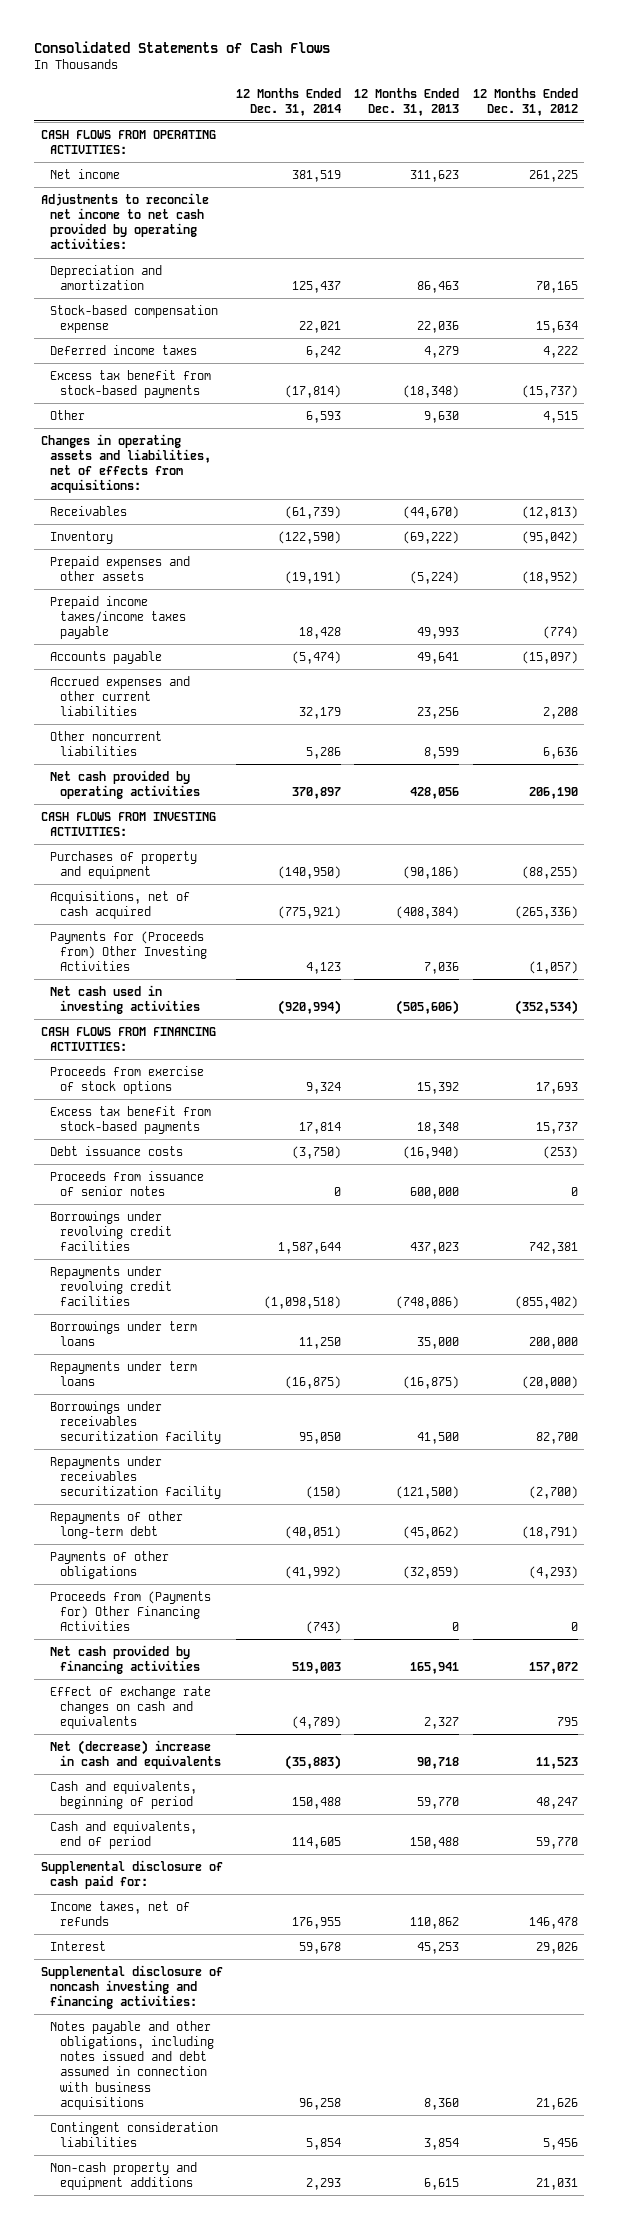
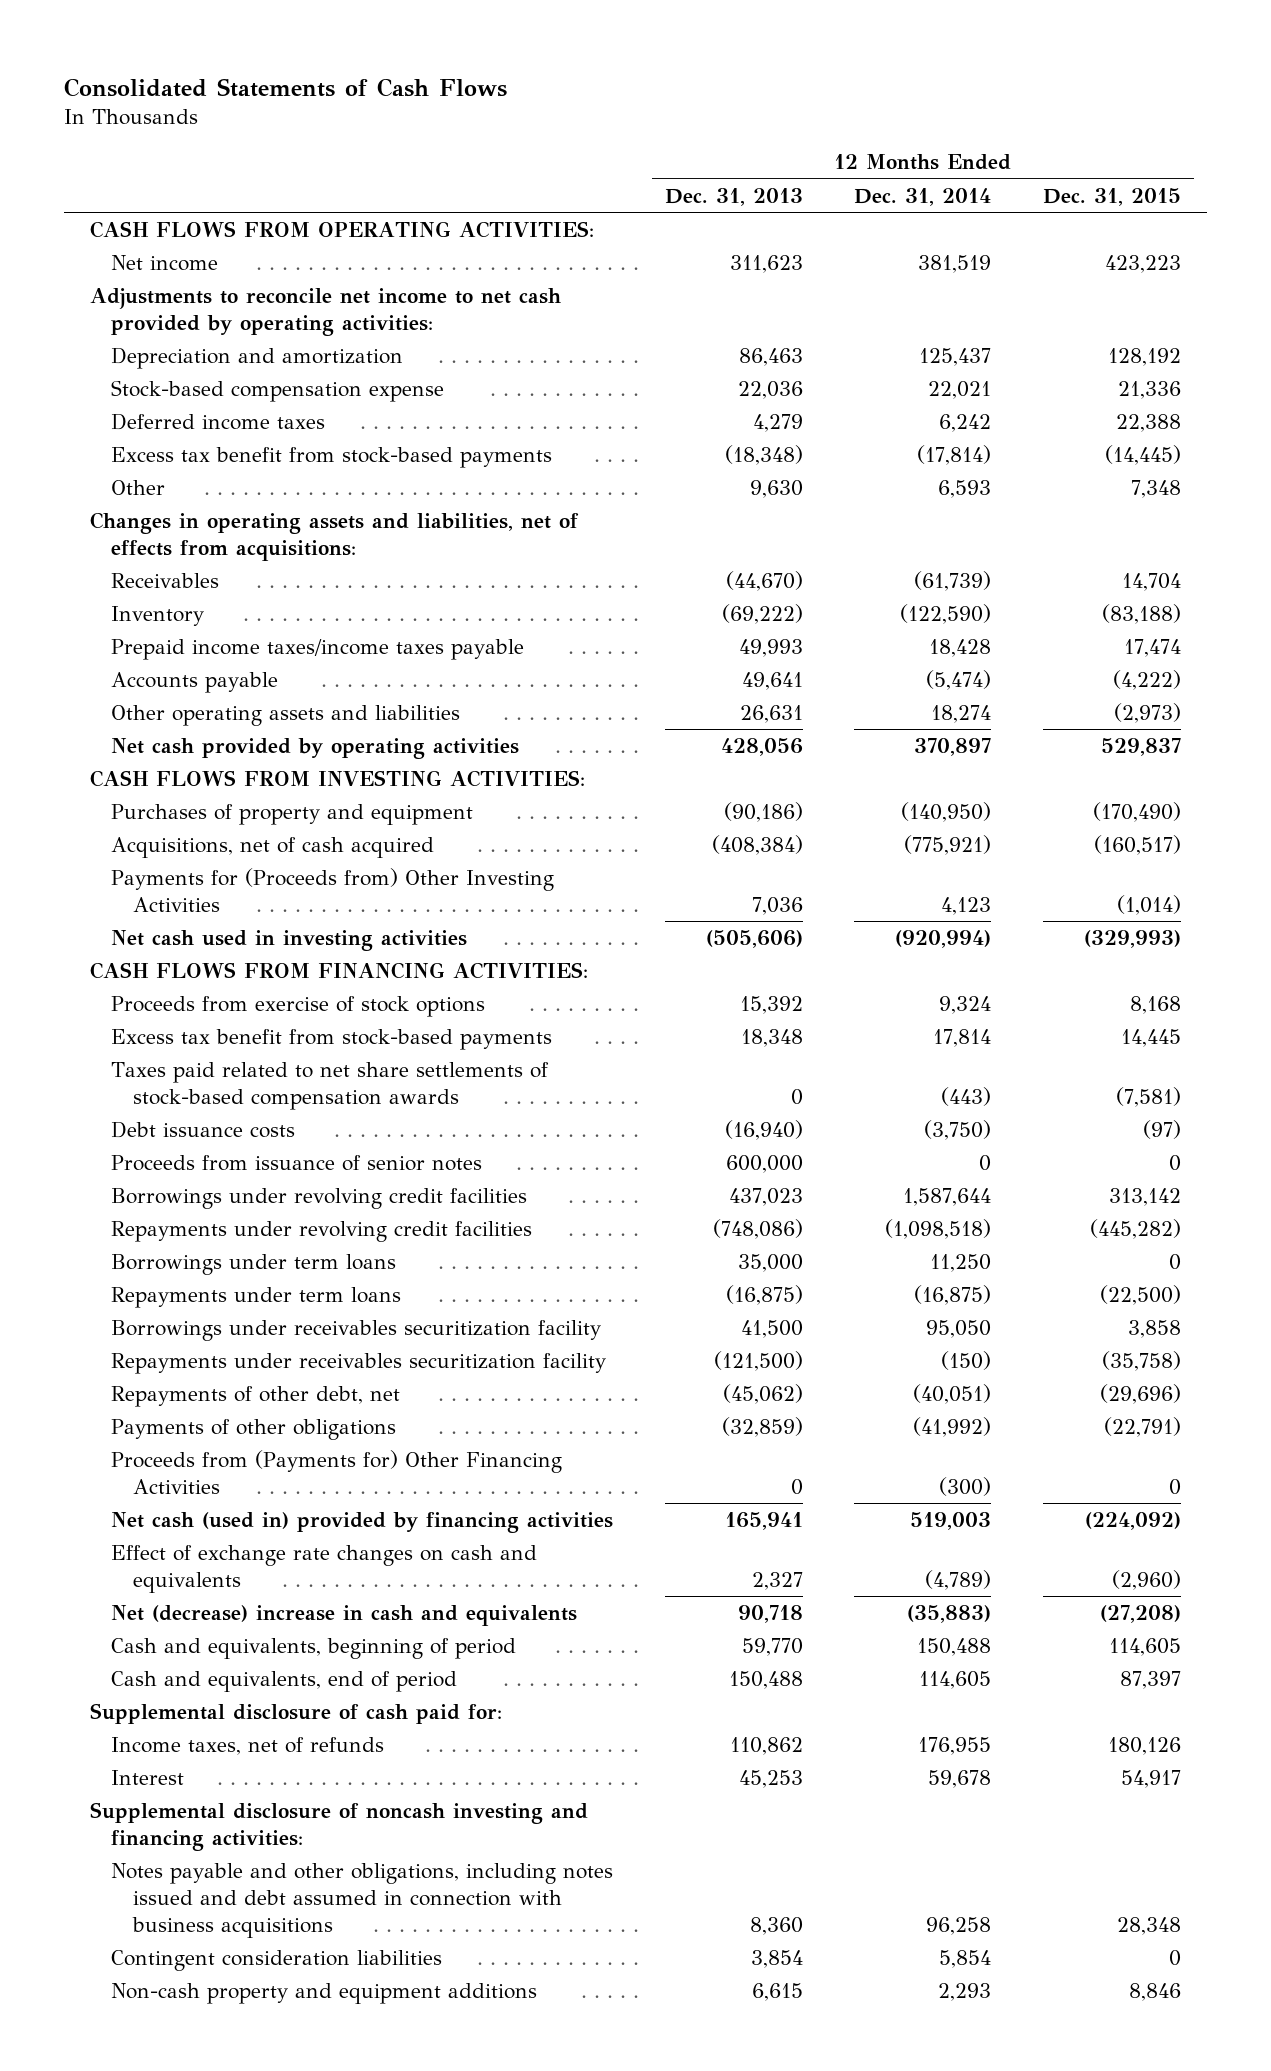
- | 12 Months Ended Dec. 31, 2014 | 12 Months Ended Dec. 31, 2013 | 12 Months Ended Dec. 31, 2012
+ | 12 Months Ended Dec. 31, 2013 | 12 Months Ended Dec. 31, 2014 | 12 Months Ended Dec. 31, 2015
- Prepaid expenses and other assets | (19,191) | (5,224) | (18,952)
- Accrued expenses and other current liabilities | 32,179 | 23,256 | 2,208
- Other noncurrent liabilities | 5,286 | 8,599 | 6,636
+ Other operating assets and liabilities | 26,631 | 18,274 | (2,973)
+ Taxes paid related to net share settlements of stock-based compensation awards | 0 | (443) | (7,581)
- Repayments of other long-term debt | (40,051) | (45,062) | (18,791)
+ Repayments of other debt, net | (45,062) | (40,051) | (29,696)
- Proceeds from (Payments for) Other Financing Activities | (743) | 0 | 0
- Net cash provided by financing activities | 519,003 | 165,941 | 157,072
+ Proceeds from (Payments for) Other Financing Activities | 0 | (300) | 0
+ Net cash (used in) provided by financing activities | 165,941 | 519,003 | (224,092)

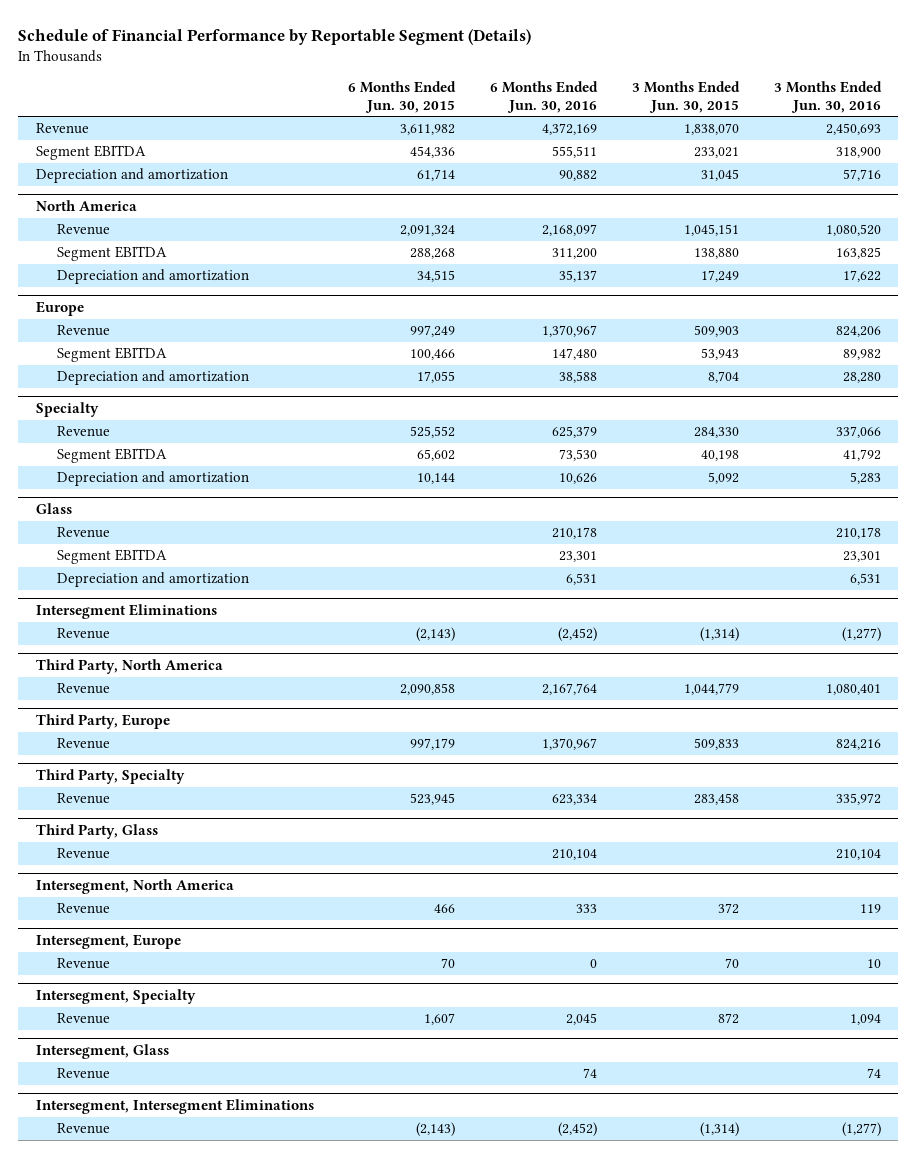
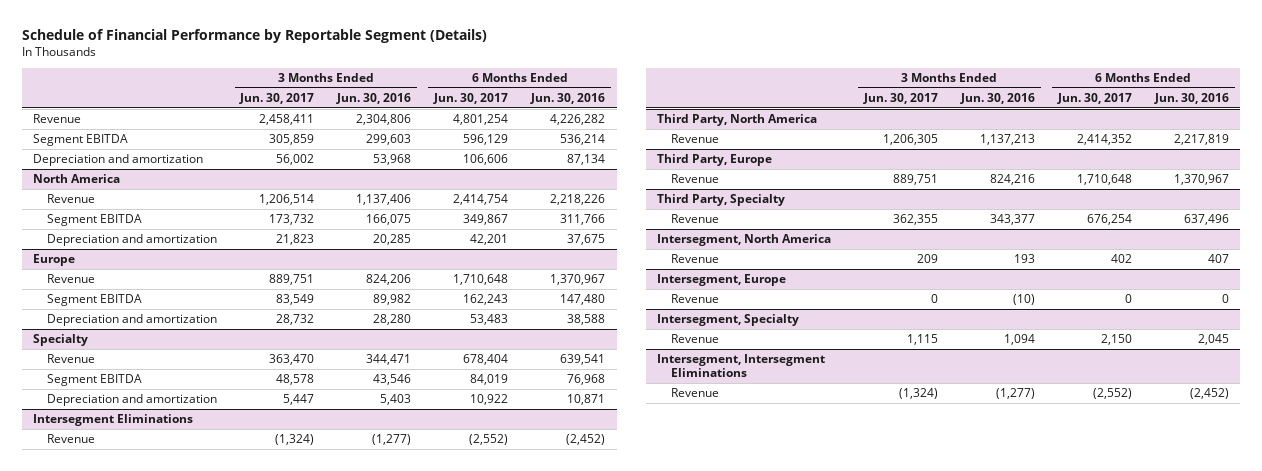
- | 6 Months Ended Jun. 30, 2015 | 6 Months Ended Jun. 30, 2016 | 3 Months Ended Jun. 30, 2015 | 3 Months Ended Jun. 30, 2016
+ | 3 Months Ended Jun. 30, 2017 | 3 Months Ended Jun. 30, 2016 | 6 Months Ended Jun. 30, 2017 | 6 Months Ended Jun. 30, 2016
- Revenue | 3,611,982 | 4,372,169 | 1,838,070 | 2,450,693
- Segment EBITDA | 454,336 | 555,511 | 233,021 | 318,900
- Depreciation and amortization | 61,714 | 90,882 | 31,045 | 57,716
+ Revenue | 2,458,411 | 2,304,806 | 4,801,254 | 4,226,282
+ Segment EBITDA | 305,859 | 299,603 | 596,129 | 536,214
+ Depreciation and amortization | 56,002 | 53,968 | 106,606 | 87,134
@ North America
- Revenue | 2,091,324 | 2,168,097 | 1,045,151 | 1,080,520
- Segment EBITDA | 288,268 | 311,200 | 138,880 | 163,825
- Depreciation and amortization | 34,515 | 35,137 | 17,249 | 17,622
+ Revenue | 1,206,514 | 1,137,406 | 2,414,754 | 2,218,226
+ Segment EBITDA | 173,732 | 166,075 | 349,867 | 311,766
+ Depreciation and amortization | 21,823 | 20,285 | 42,201 | 37,675
@ Specialty
- Revenue | 525,552 | 625,379 | 284,330 | 337,066
- Segment EBITDA | 65,602 | 73,530 | 40,198 | 41,792
- Depreciation and amortization | 10,144 | 10,626 | 5,092 | 5,283
- Glass
- Revenue | | 210,178 | | 210,178
- Segment EBITDA | | 23,301 | | 23,301
- Depreciation and amortization | | 6,531 | | 6,531
@ Specialty
+ Revenue | 363,470 | 344,471 | 678,404 | 639,541
+ Segment EBITDA | 48,578 | 43,546 | 84,019 | 76,968
+ Depreciation and amortization | 5,447 | 5,403 | 10,922 | 10,871
@ Third Party, North America
- Revenue | 2,090,858 | 2,167,764 | 1,044,779 | 1,080,401
+ Revenue | 1,206,305 | 1,137,213 | 2,414,352 | 2,217,819
@ Third Party, Specialty
- Revenue | 523,945 | 623,334 | 283,458 | 335,972
- Third Party, Glass
- Revenue | | 210,104 | | 210,104
@ Third Party, Specialty
+ Revenue | 362,355 | 343,377 | 676,254 | 637,496
@ Intersegment, North America
- Revenue | 466 | 333 | 372 | 119
+ Revenue | 209 | 193 | 402 | 407
@ Intersegment, Europe
- Revenue | 70 | 0 | 70 | 10
+ Revenue | 0 | (10) | 0 | 0
- Intersegment, Glass
- Revenue | | 74 | | 74

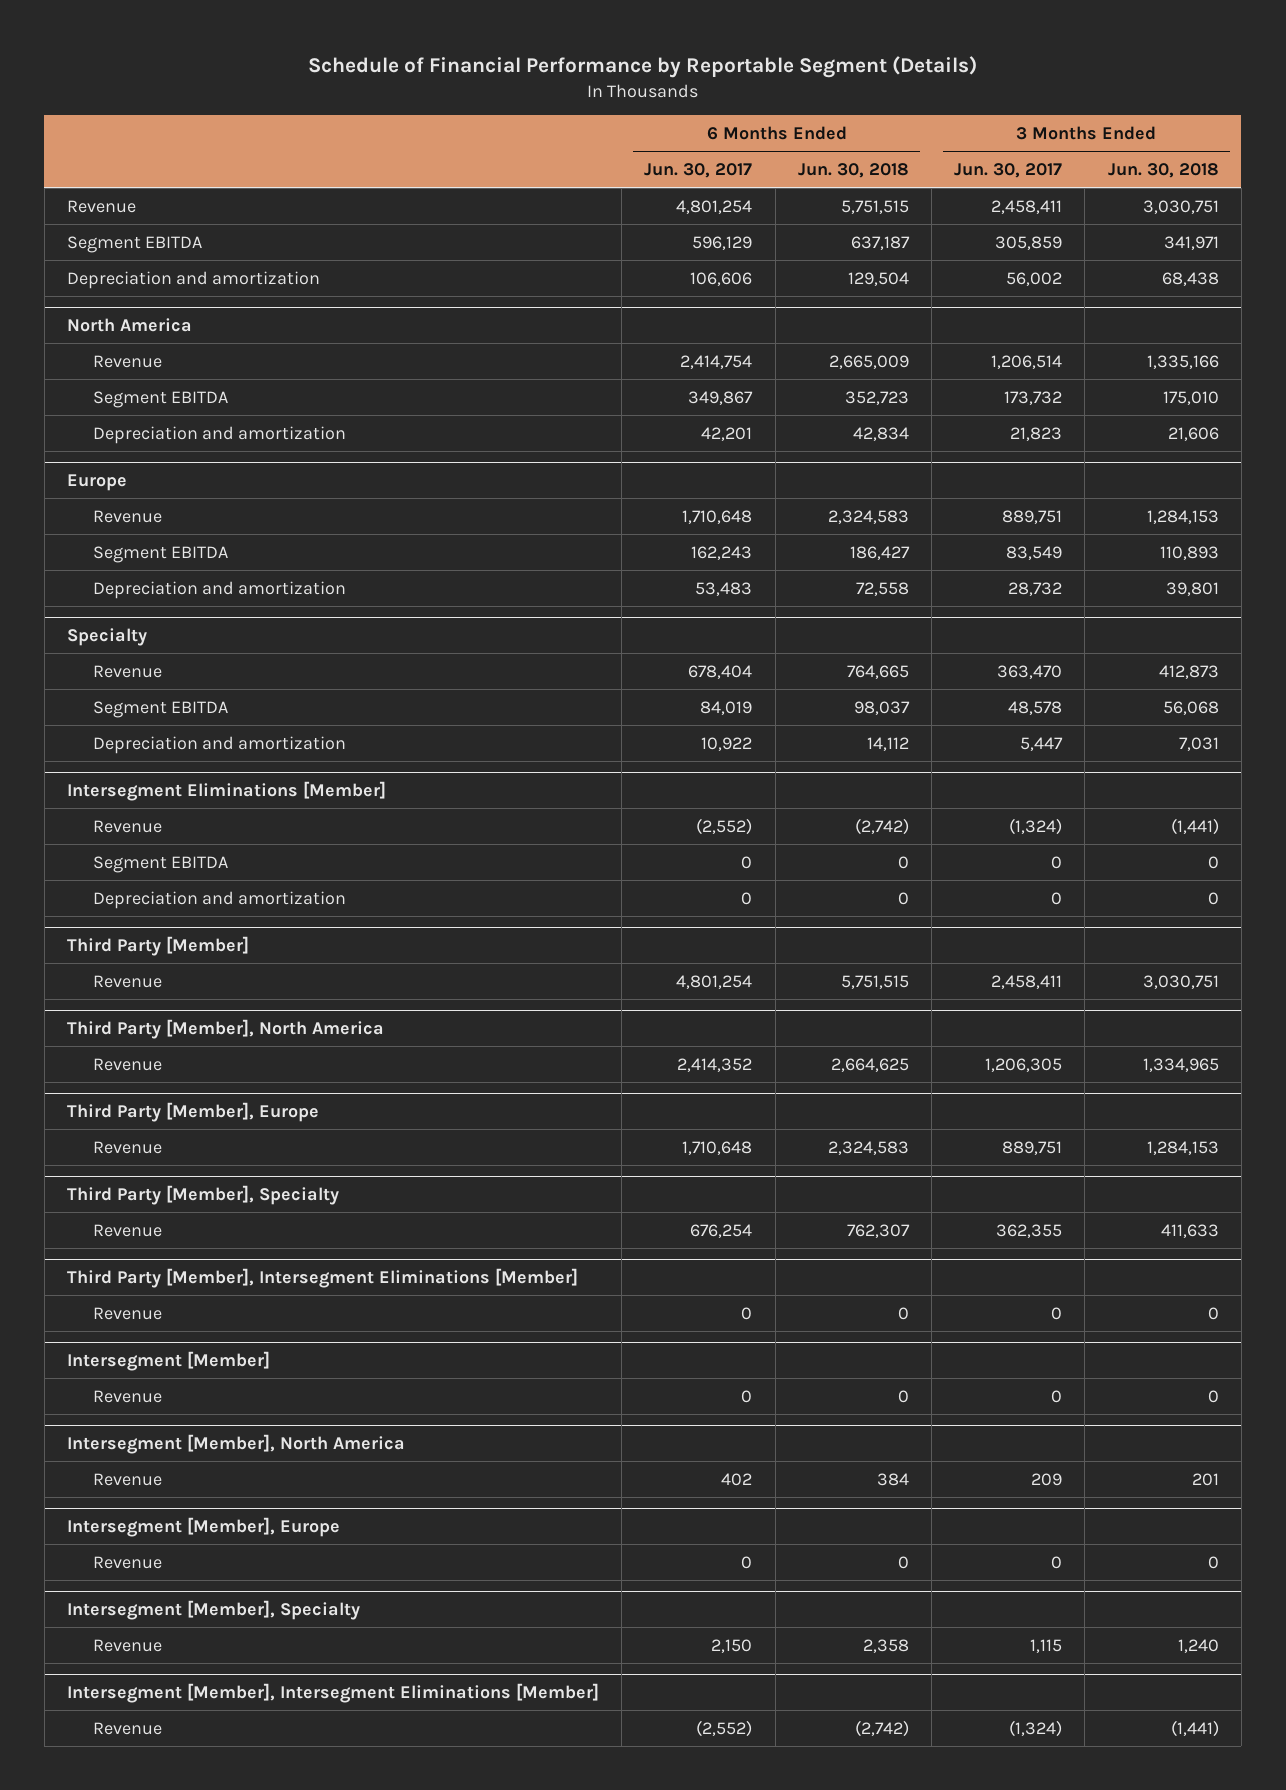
- | 3 Months Ended Jun. 30, 2017 | 3 Months Ended Jun. 30, 2016 | 6 Months Ended Jun. 30, 2017 | 6 Months Ended Jun. 30, 2016
+ | 6 Months Ended Jun. 30, 2017 | 6 Months Ended Jun. 30, 2018 | 3 Months Ended Jun. 30, 2017 | 3 Months Ended Jun. 30, 2018
- Intersegment Eliminations
+ Intersegment Eliminations [Member]
- Third Party, North America
+ Segment EBITDA | 0 | 0 | 0 | 0
+ Depreciation and amortization | 0 | 0 | 0 | 0
+ Third Party [Member]
+ Revenue | 4,801,254 | 5,751,515 | 2,458,411 | 3,030,751
+ Third Party [Member], North America
- Third Party, Europe
+ Third Party [Member], Europe
- Third Party, Specialty
+ Third Party [Member], Specialty
- Intersegment, North America
+ Third Party [Member], Intersegment Eliminations [Member]
+ Revenue | 0 | 0 | 0 | 0
+ Intersegment [Member]
+ Revenue | 0 | 0 | 0 | 0
+ Intersegment [Member], North America
- Intersegment, Europe
+ Intersegment [Member], Europe
- Intersegment, Specialty
+ Intersegment [Member], Specialty
- Intersegment, Intersegment Eliminations
+ Intersegment [Member], Intersegment Eliminations [Member]

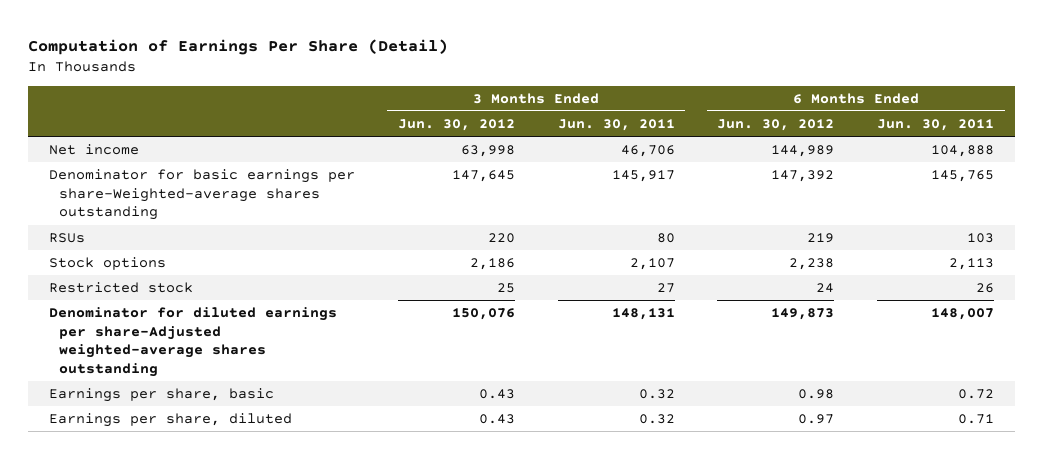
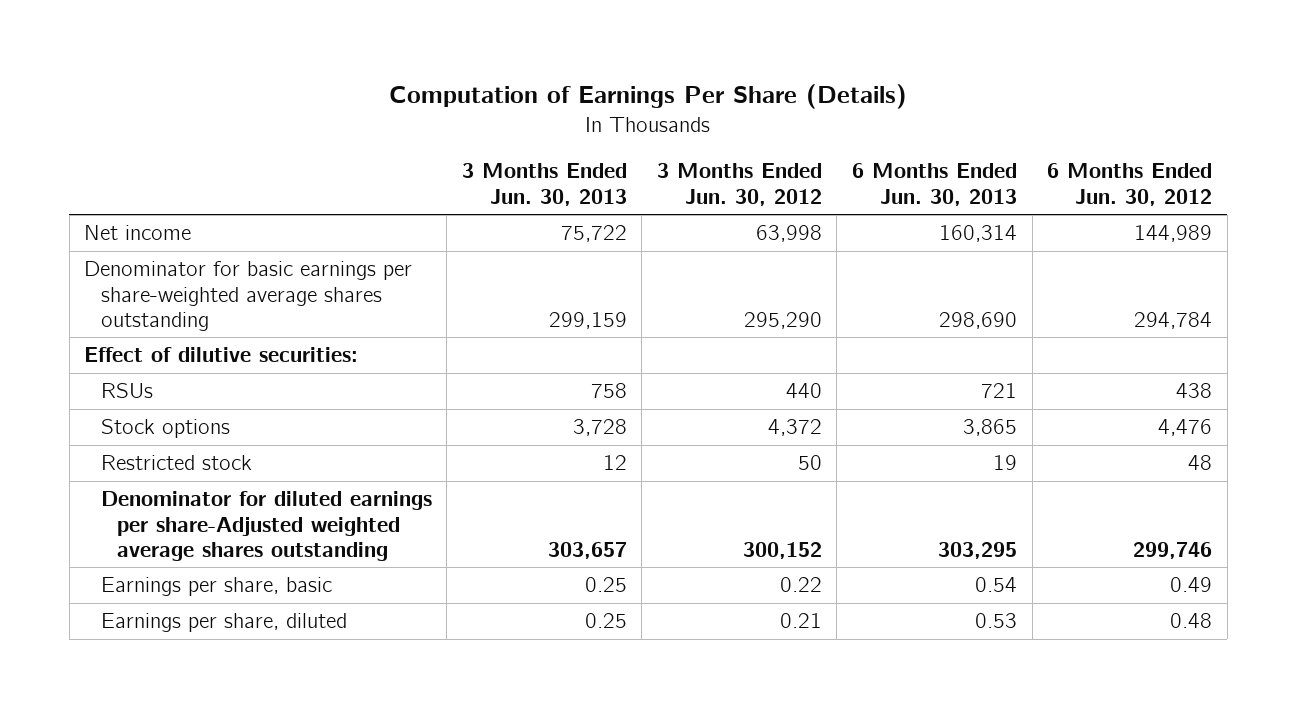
- Computation of Earnings Per Share (Detail)
+ Computation of Earnings Per Share (Details)
- | 3 Months Ended Jun. 30, 2012 | 3 Months Ended Jun. 30, 2011 | 6 Months Ended Jun. 30, 2012 | 6 Months Ended Jun. 30, 2011
+ | 3 Months Ended Jun. 30, 2013 | 3 Months Ended Jun. 30, 2012 | 6 Months Ended Jun. 30, 2013 | 6 Months Ended Jun. 30, 2012
- Denominator for basic earnings per share-Weighted-average shares outstanding | 147,645 | 145,917 | 147,392 | 145,765
- RSUs | 220 | 80 | 219 | 103
- Stock options | 2,186 | 2,107 | 2,238 | 2,113
- Restricted stock | 25 | 27 | 24 | 26
- Denominator for diluted earnings per share-Adjusted weighted-average shares outstanding | 150,076 | 148,131 | 149,873 | 148,007
- Earnings per share, basic | 0.43 | 0.32 | 0.98 | 0.72
- Earnings per share, diluted | 0.43 | 0.32 | 0.97 | 0.71
+ Denominator for basic earnings per share-weighted average shares outstanding | 299,159 | 295,290 | 298,690 | 294,784
+ Effect of dilutive securities:
+ RSUs | 758 | 440 | 721 | 438
+ Stock options | 3,728 | 4,372 | 3,865 | 4,476
+ Restricted stock | 12 | 50 | 19 | 48
+ Denominator for diluted earnings per share-Adjusted weighted average shares outstanding | 303,657 | 300,152 | 303,295 | 299,746
+ Earnings per share, basic | 0.25 | 0.22 | 0.54 | 0.49
+ Earnings per share, diluted | 0.25 | 0.21 | 0.53 | 0.48

